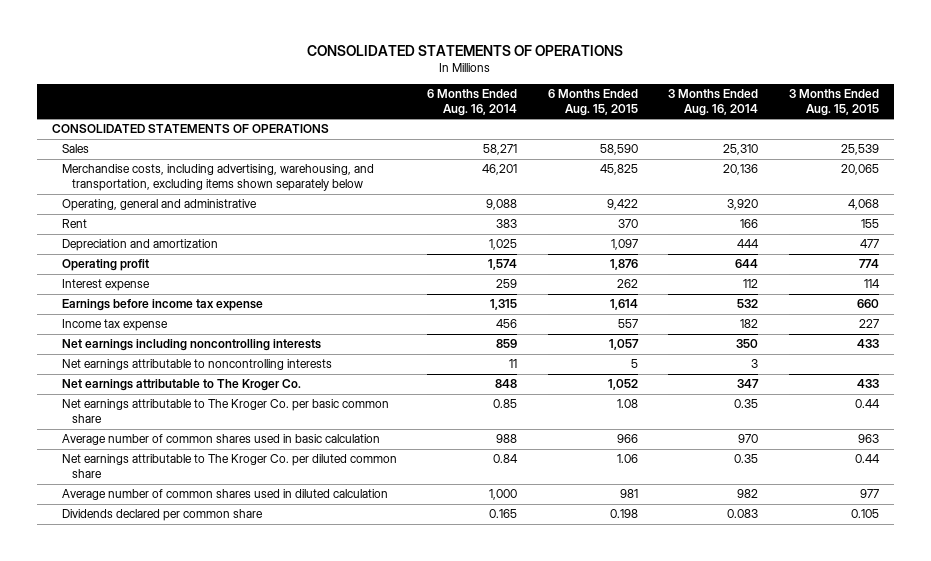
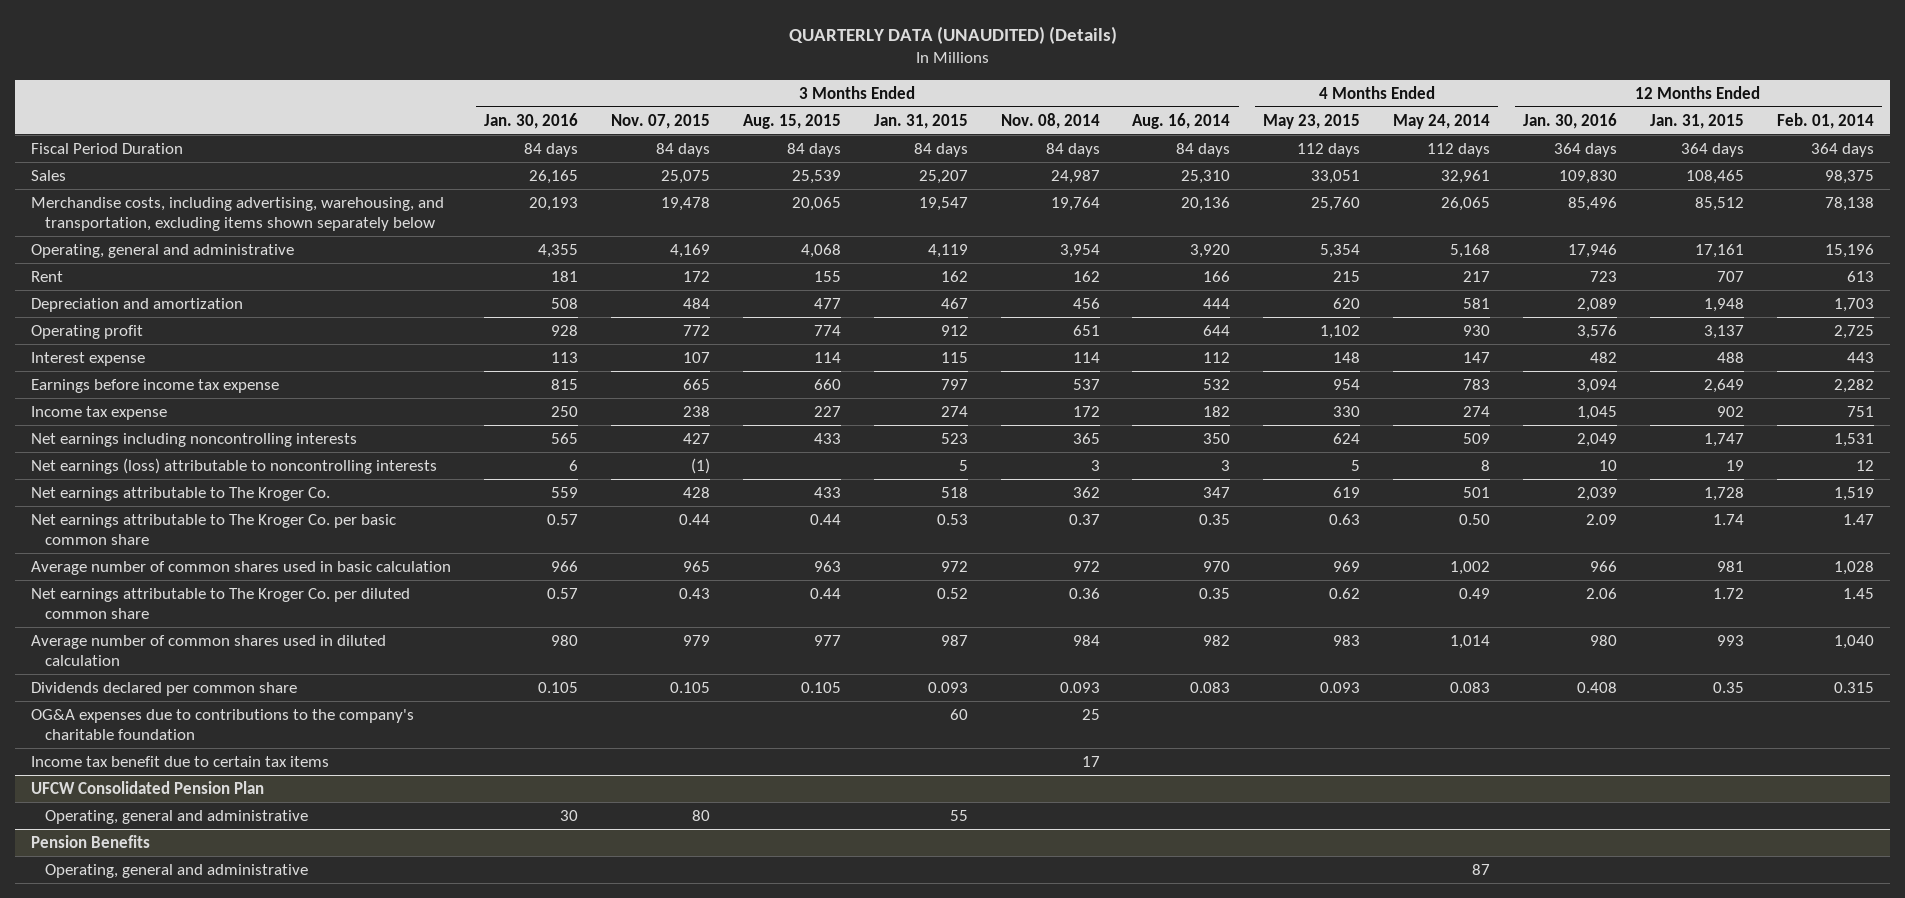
- CONSOLIDATED STATEMENTS OF OPERATIONS
+ QUARTERLY DATA (UNAUDITED) (Details)
- | 6 Months Ended Aug. 16, 2014 | 6 Months Ended Aug. 15, 2015 | 3 Months Ended Aug. 16, 2014 | 3 Months Ended Aug. 15, 2015
+ | 3 Months Ended Jan. 30, 2016 | 3 Months Ended Nov. 07, 2015 | 3 Months Ended Aug. 15, 2015 | 3 Months Ended Jan. 31, 2015 | 3 Months Ended Nov. 08, 2014 | 3 Months Ended Aug. 16, 2014 | 4 Months Ended May 23, 2015 | 4 Months Ended May 24, 2014 | 12 Months Ended Jan. 30, 2016 | 12 Months Ended Jan. 31, 2015 | 12 Months Ended Feb. 01, 2014
- CONSOLIDATED STATEMENTS OF OPERATIONS
+ Fiscal Period Duration | 84 days | 84 days | 84 days | 84 days | 84 days | 84 days | 112 days | 112 days | 364 days | 364 days | 364 days
- Net earnings attributable to noncontrolling interests | 11 | 5 | 3 |
+ Net earnings (loss) attributable to noncontrolling interests | 6 | (1) | | 5 | 3 | 3 | 5 | 8 | 10 | 19 | 12
+ OG&A expenses due to contributions to the company's charitable foundation | | | | 60 | 25 | | | | | |
+ Income tax benefit due to certain tax items | | | | | 17 | | | | | |
+ UFCW Consolidated Pension Plan
+ Operating, general and administrative | 30 | 80 | | 55 | | | | | | |
+ Pension Benefits
+ Operating, general and administrative | | | | | | | | 87 | | |

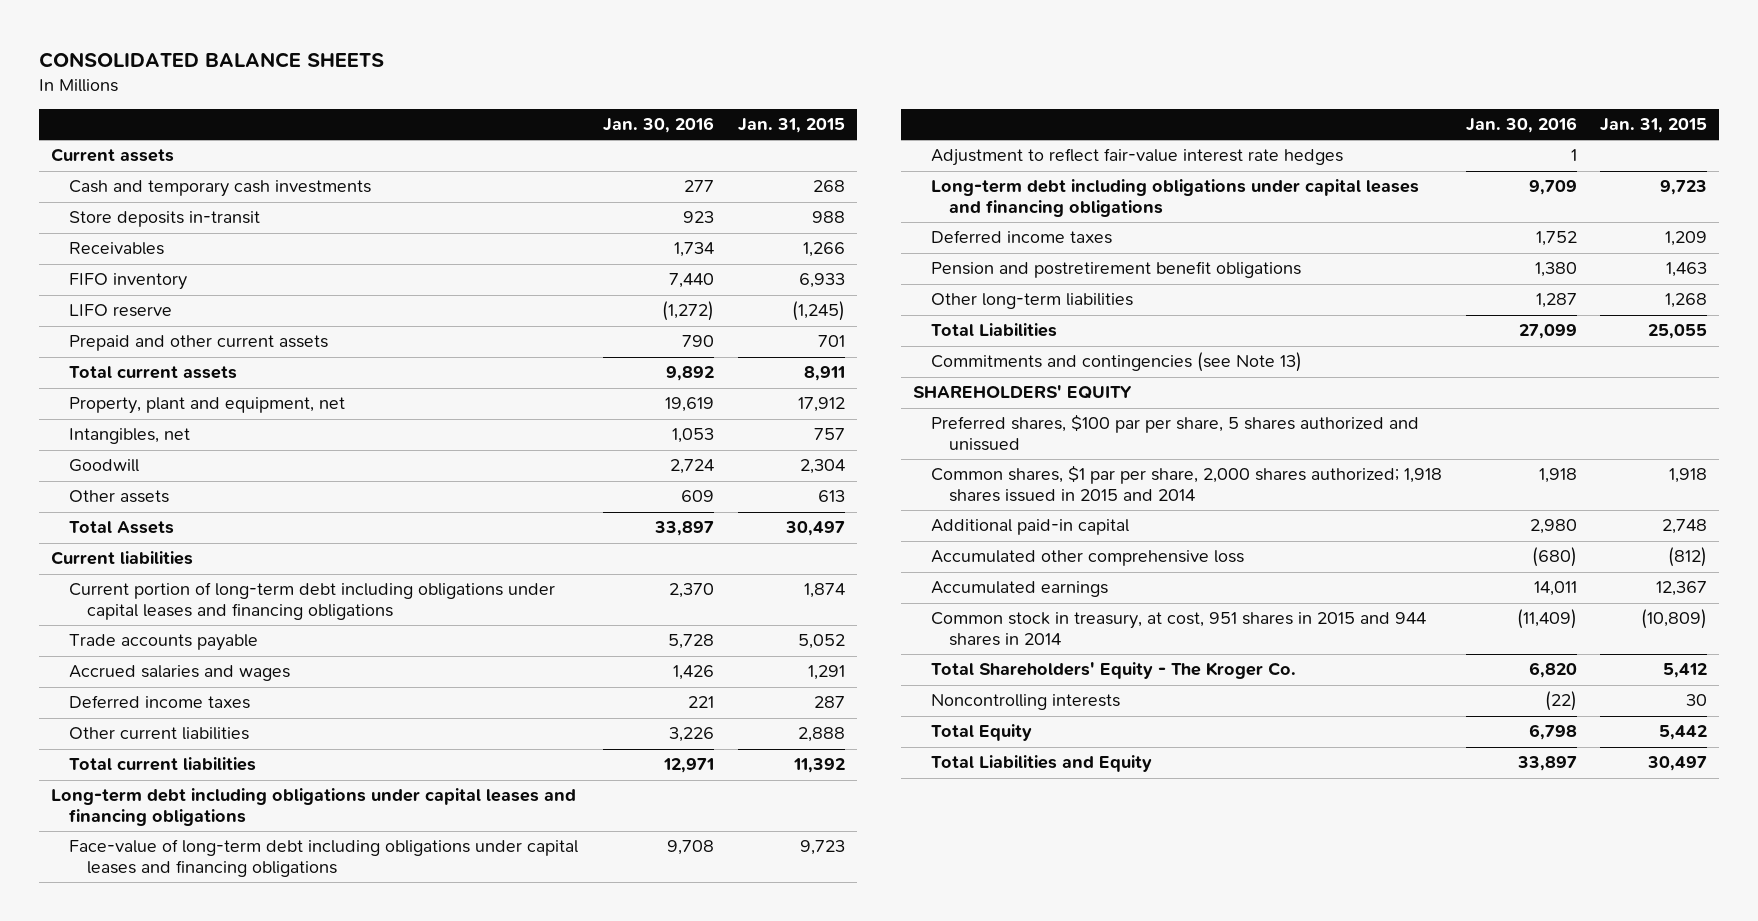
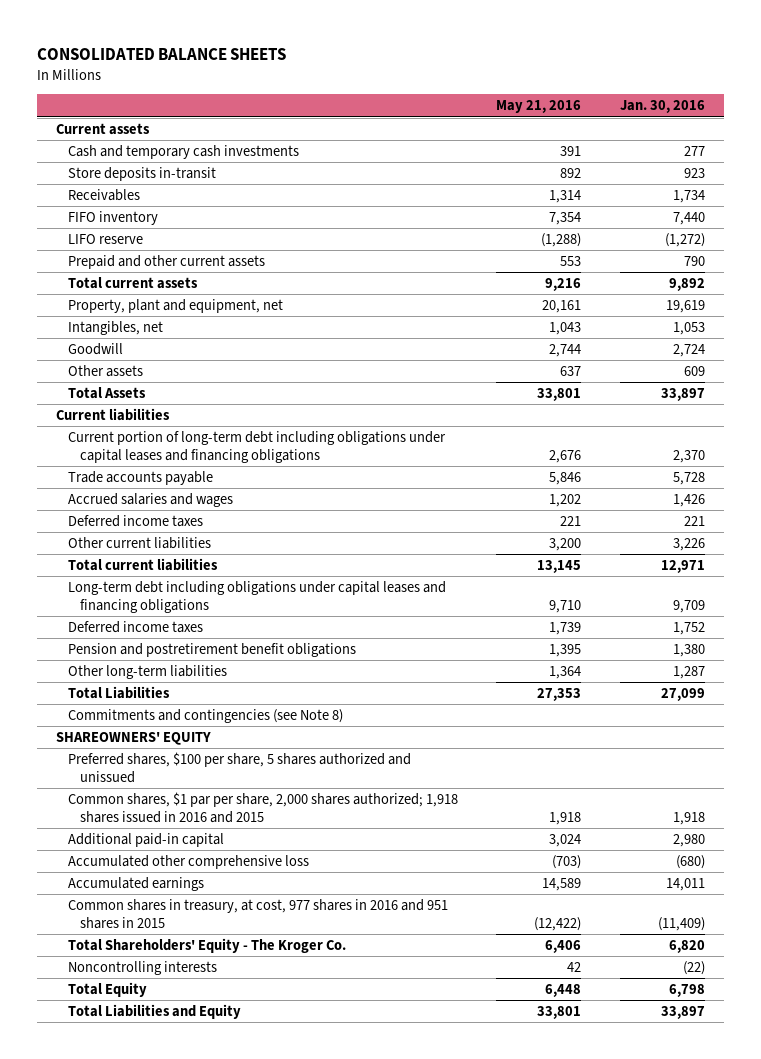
- | Jan. 30, 2016 | Jan. 31, 2015
+ | May 21, 2016 | Jan. 30, 2016
- Long-term debt including obligations under capital leases and financing obligations
- Face-value of long-term debt including obligations under capital leases and financing obligations | 9,708 | 9,723
- Adjustment to reflect fair-value interest rate hedges | 1 |
- Commitments and contingencies (see Note 13)
- SHAREHOLDERS' EQUITY
- Preferred shares, $100 par per share, 5 shares authorized and unissued
- Common shares, $1 par per share, 2,000 shares authorized; 1,918 shares issued in 2015 and 2014 | 1,918 | 1,918
+ Commitments and contingencies (see Note 8)
+ SHAREOWNERS' EQUITY
+ Preferred shares, $100 per share, 5 shares authorized and unissued
+ Common shares, $1 par per share, 2,000 shares authorized; 1,918 shares issued in 2016 and 2015 | 1,918 | 1,918
- Common stock in treasury, at cost, 951 shares in 2015 and 944 shares in 2014 | (11,409) | (10,809)
+ Common shares in treasury, at cost, 977 shares in 2016 and 951 shares in 2015 | (12,422) | (11,409)

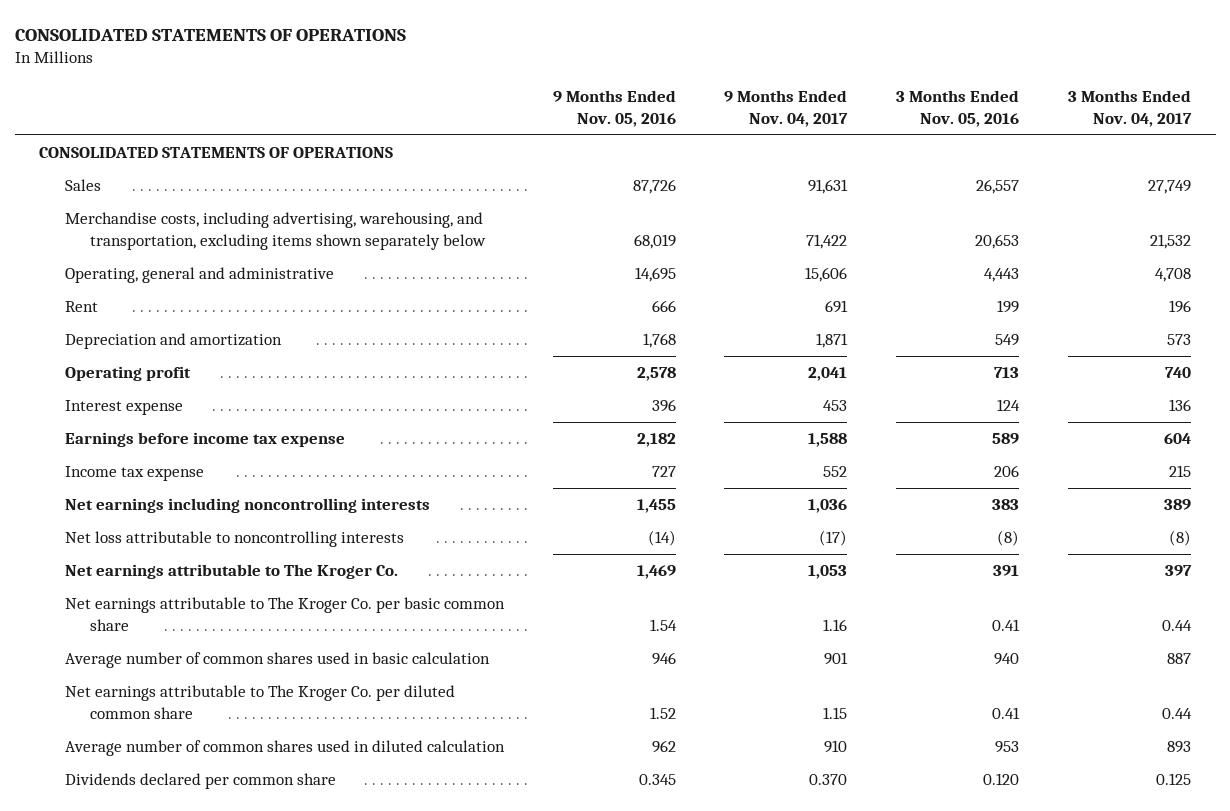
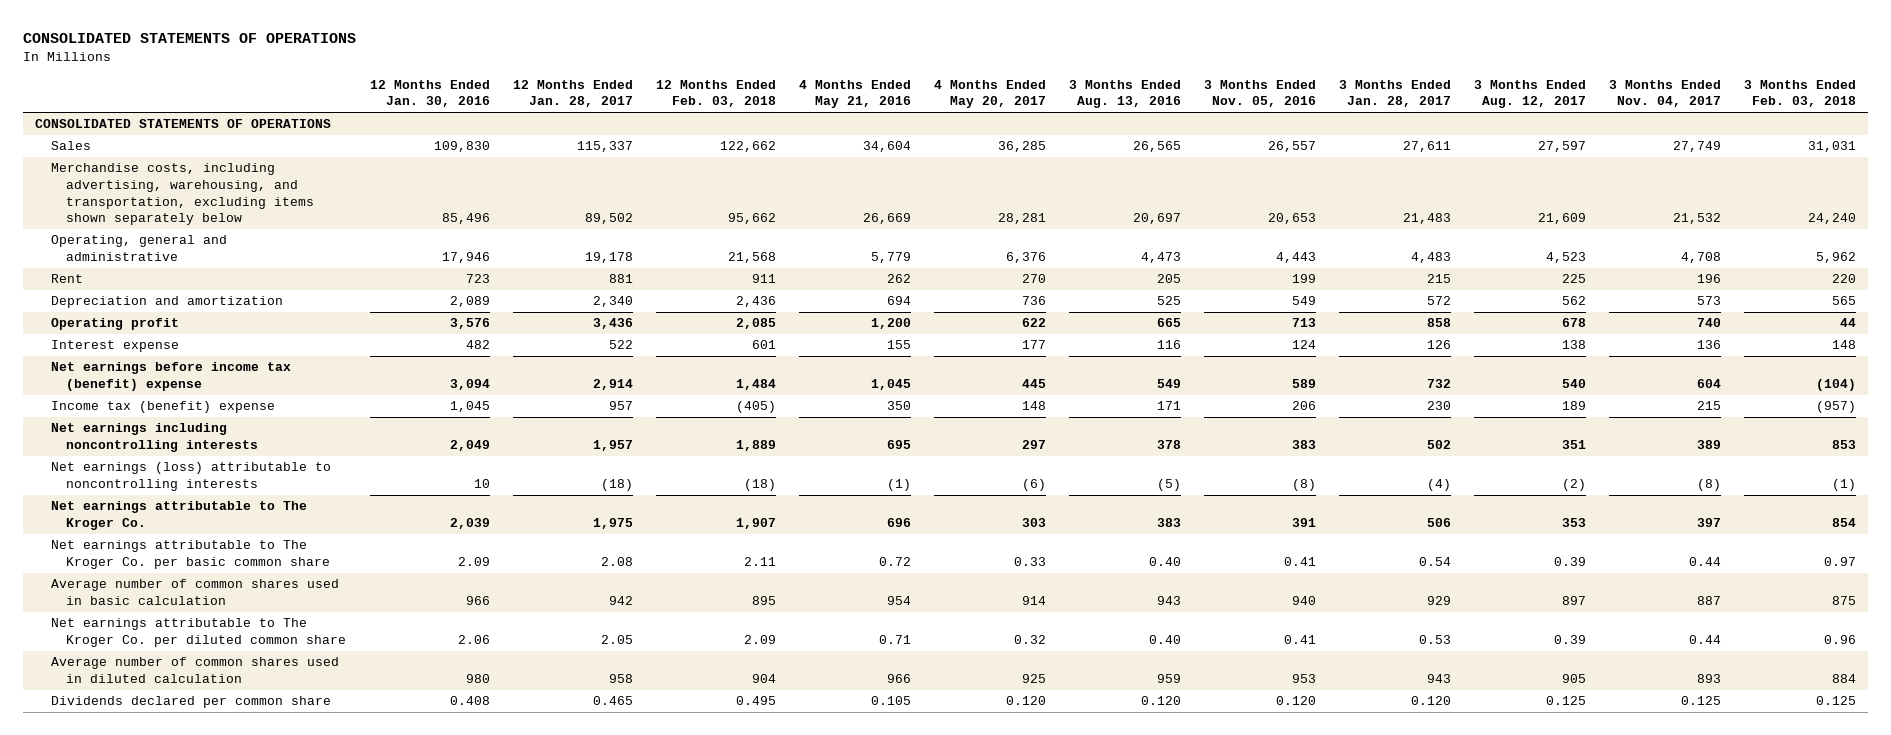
- | 9 Months Ended Nov. 05, 2016 | 9 Months Ended Nov. 04, 2017 | 3 Months Ended Nov. 05, 2016 | 3 Months Ended Nov. 04, 2017
+ | 12 Months Ended Jan. 30, 2016 | 12 Months Ended Jan. 28, 2017 | 12 Months Ended Feb. 03, 2018 | 4 Months Ended May 21, 2016 | 4 Months Ended May 20, 2017 | 3 Months Ended Aug. 13, 2016 | 3 Months Ended Nov. 05, 2016 | 3 Months Ended Jan. 28, 2017 | 3 Months Ended Aug. 12, 2017 | 3 Months Ended Nov. 04, 2017 | 3 Months Ended Feb. 03, 2018
- Earnings before income tax expense | 2,182 | 1,588 | 589 | 604
- Income tax expense | 727 | 552 | 206 | 215
+ Net earnings before income tax (benefit) expense | 3,094 | 2,914 | 1,484 | 1,045 | 445 | 549 | 589 | 732 | 540 | 604 | (104)
+ Income tax (benefit) expense | 1,045 | 957 | (405) | 350 | 148 | 171 | 206 | 230 | 189 | 215 | (957)
- Net loss attributable to noncontrolling interests | (14) | (17) | (8) | (8)
+ Net earnings (loss) attributable to noncontrolling interests | 10 | (18) | (18) | (1) | (6) | (5) | (8) | (4) | (2) | (8) | (1)

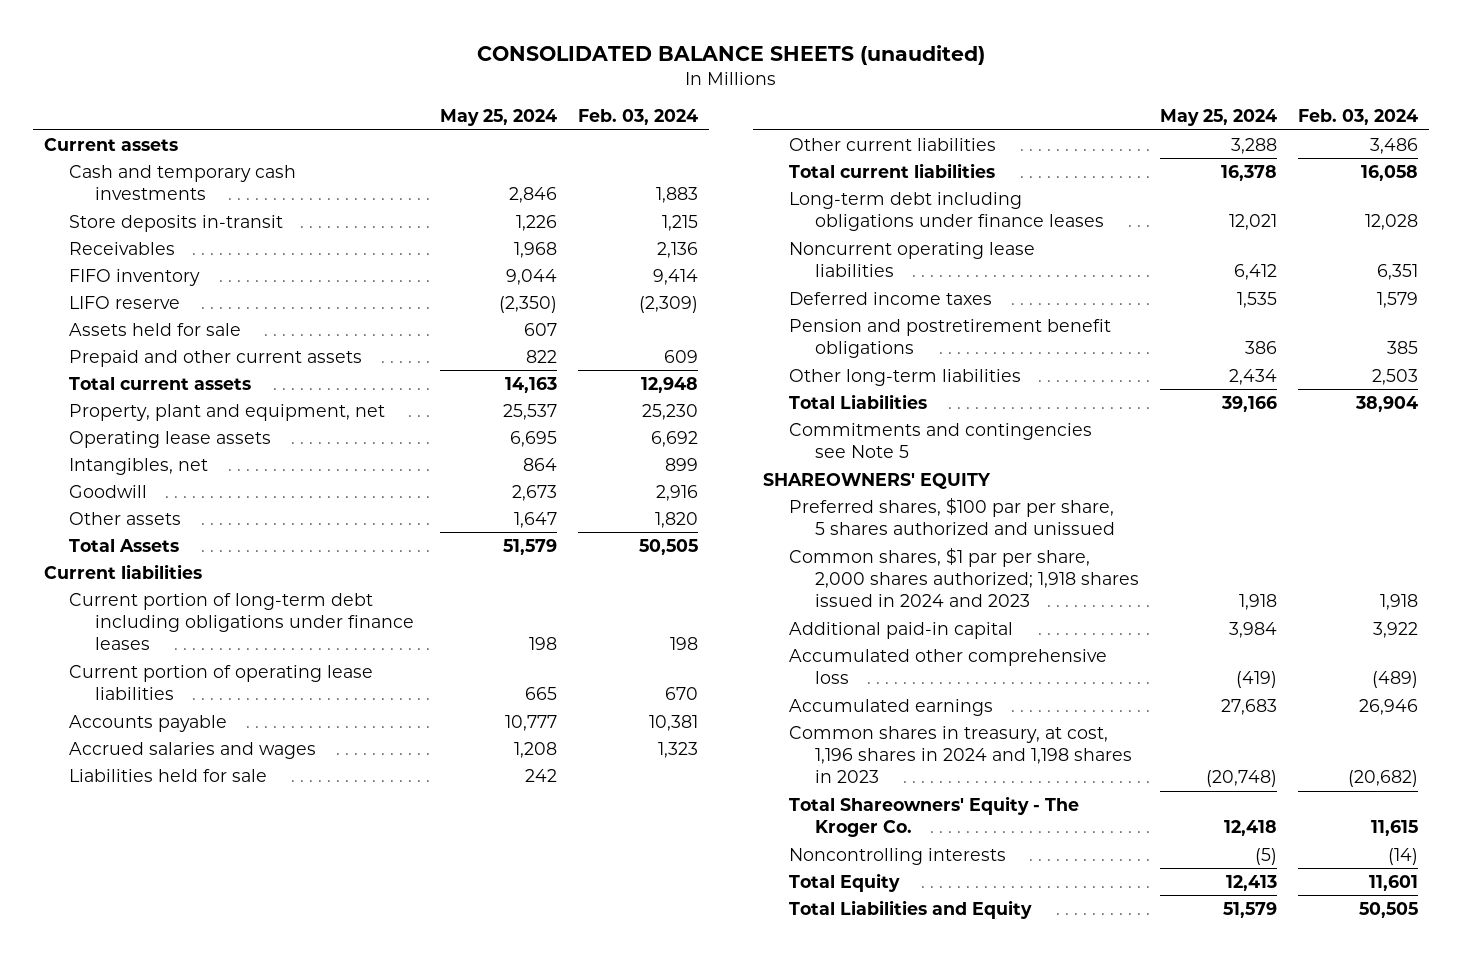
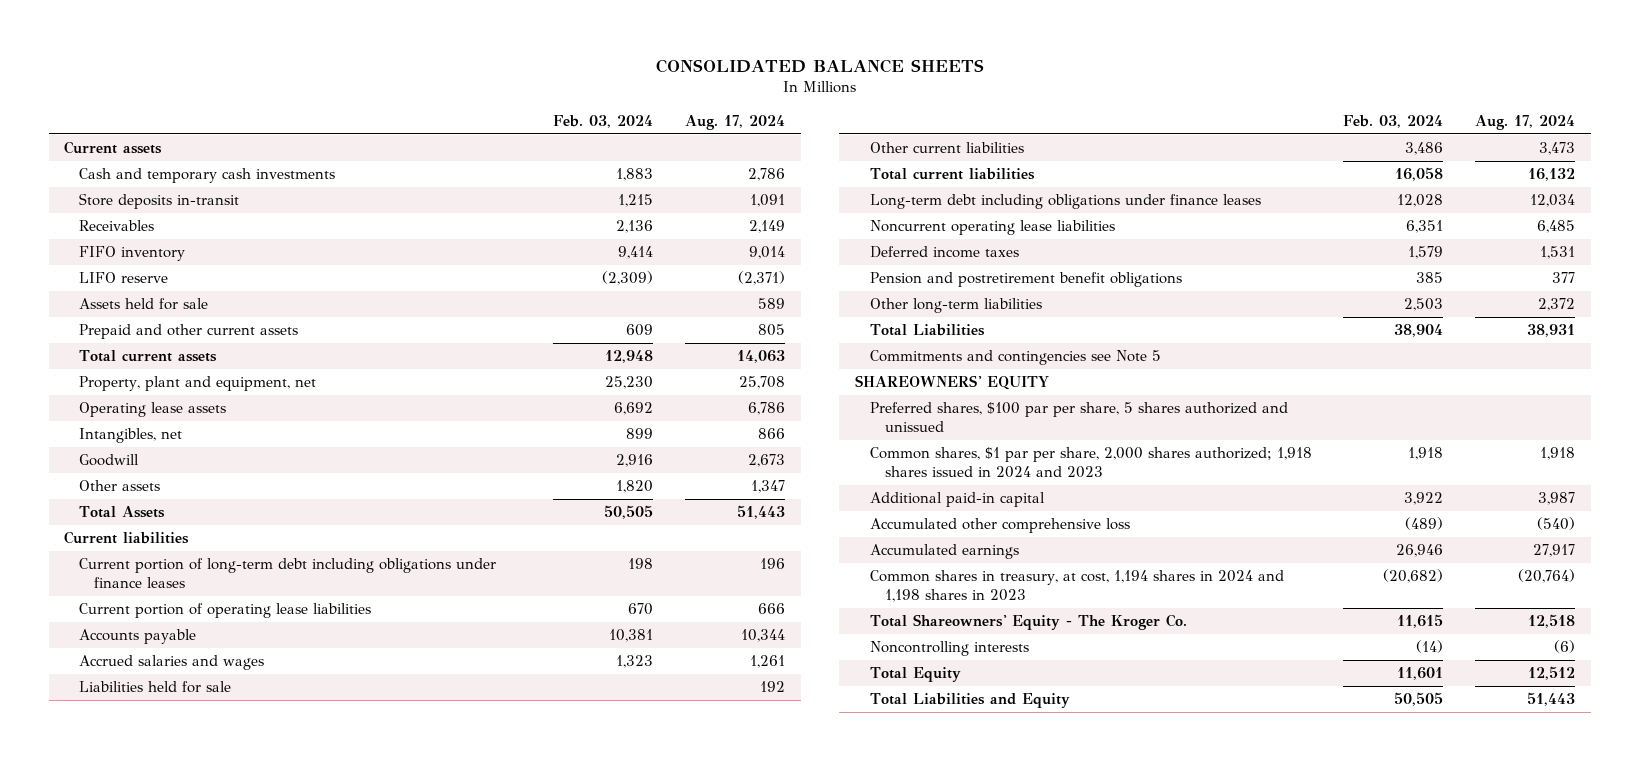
- CONSOLIDATED BALANCE SHEETS (unaudited)
+ CONSOLIDATED BALANCE SHEETS
- | May 25, 2024 | Feb. 03, 2024
+ | Feb. 03, 2024 | Aug. 17, 2024
- Common shares in treasury, at cost, 1,196 shares in 2024 and 1,198 shares in 2023 | (20,748) | (20,682)
+ Common shares in treasury, at cost, 1,194 shares in 2024 and 1,198 shares in 2023 | (20,682) | (20,764)

